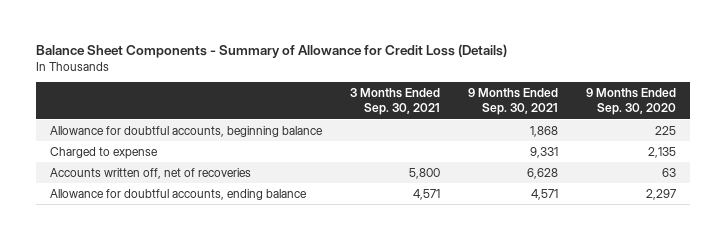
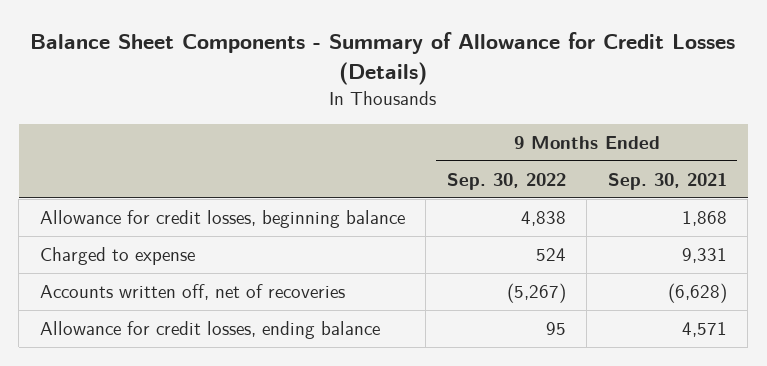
- Balance Sheet Components - Summary of Allowance for Credit Loss (Details)
+ Balance Sheet Components - Summary of Allowance for Credit Losses (Details)
- | 3 Months Ended Sep. 30, 2021 | 9 Months Ended Sep. 30, 2021 | 9 Months Ended Sep. 30, 2020
+ | 9 Months Ended Sep. 30, 2022 | 9 Months Ended Sep. 30, 2021
- Allowance for doubtful accounts, beginning balance | | 1,868 | 225
+ Allowance for credit losses, beginning balance | 4,838 | 1,868
- Accounts written off, net of recoveries | 5,800 | 6,628 | 63
- Allowance for doubtful accounts, ending balance | 4,571 | 4,571 | 2,297
+ Accounts written off, net of recoveries | (5,267) | (6,628)
+ Allowance for credit losses, ending balance | 95 | 4,571

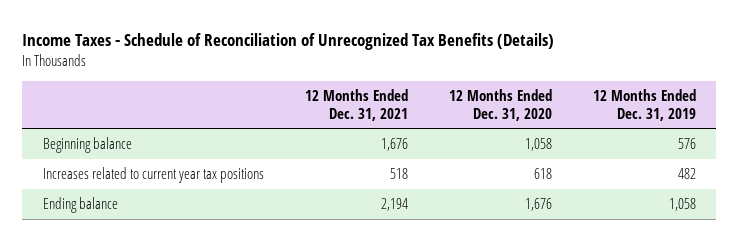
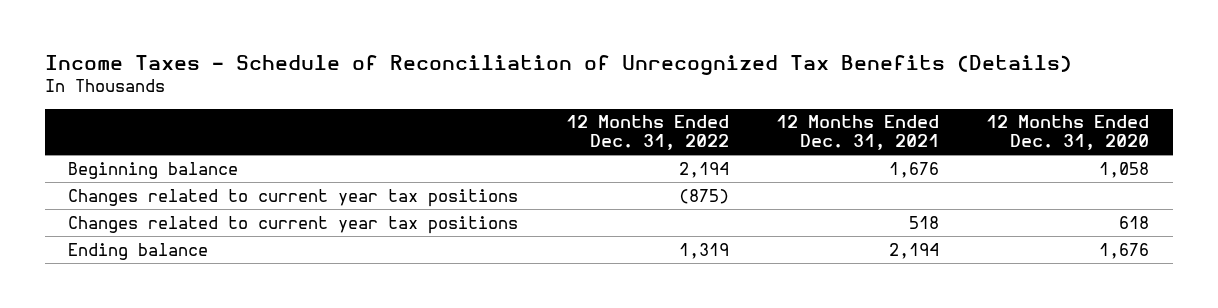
- | 12 Months Ended Dec. 31, 2021 | 12 Months Ended Dec. 31, 2020 | 12 Months Ended Dec. 31, 2019
+ | 12 Months Ended Dec. 31, 2022 | 12 Months Ended Dec. 31, 2021 | 12 Months Ended Dec. 31, 2020
- Increases related to current year tax positions | 518 | 618 | 482
+ Changes related to current year tax positions | (875) | |
+ Changes related to current year tax positions | | 518 | 618

